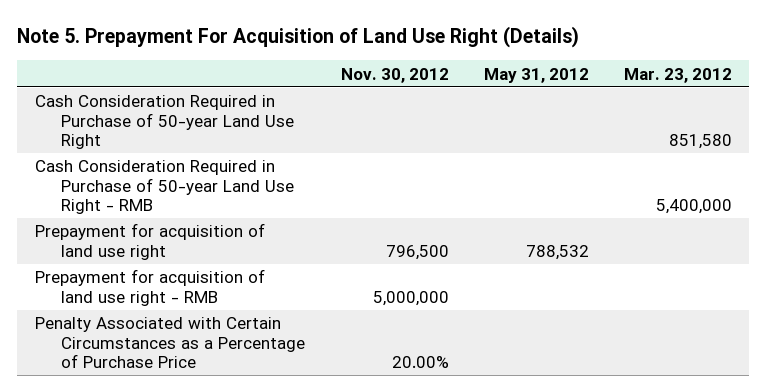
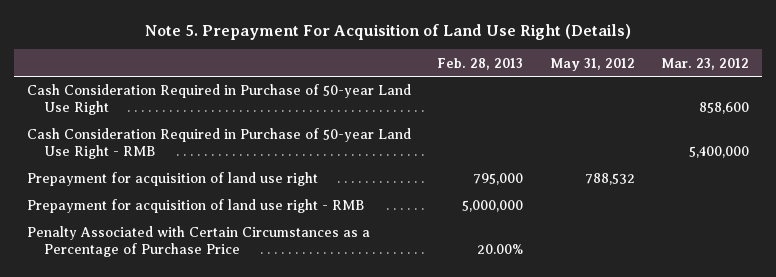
- | Nov. 30, 2012 | May 31, 2012 | Mar. 23, 2012
+ | Feb. 28, 2013 | May 31, 2012 | Mar. 23, 2012
- Cash Consideration Required in Purchase of 50-year Land Use Right | | | 851,580
+ Cash Consideration Required in Purchase of 50-year Land Use Right | | | 858,600

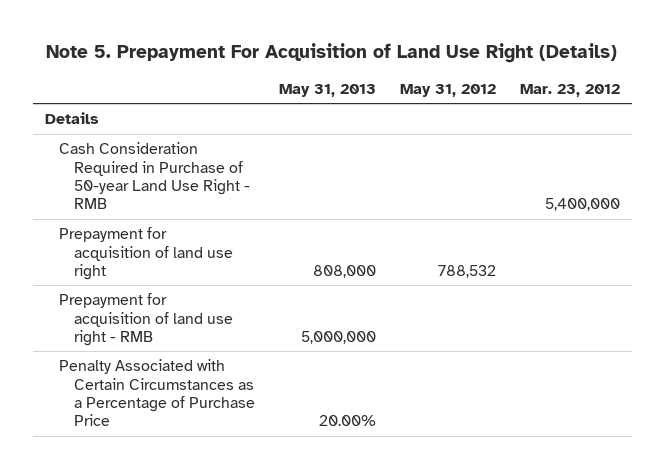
- | Feb. 28, 2013 | May 31, 2012 | Mar. 23, 2012
+ | May 31, 2013 | May 31, 2012 | Mar. 23, 2012
- Cash Consideration Required in Purchase of 50-year Land Use Right | | | 858,600
+ Details

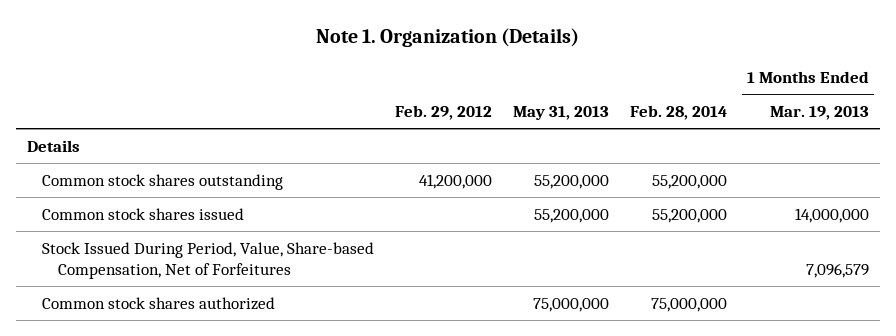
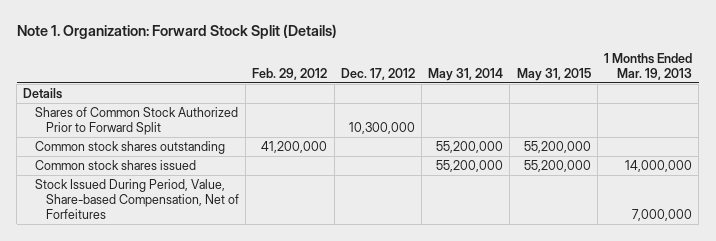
- Note 1. Organization (Details)
+ Note 1. Organization: Forward Stock Split (Details)
- | Feb. 29, 2012 | May 31, 2013 | Feb. 28, 2014 | 1 Months Ended Mar. 19, 2013
+ | Feb. 29, 2012 | Dec. 17, 2012 | May 31, 2014 | May 31, 2015 | 1 Months Ended Mar. 19, 2013
+ Shares of Common Stock Authorized Prior to Forward Split | | 10,300,000 | | |
- Stock Issued During Period, Value, Share-based Compensation, Net of Forfeitures | | | | 7,096,579
- Common stock shares authorized | | 75,000,000 | 75,000,000 |
+ Stock Issued During Period, Value, Share-based Compensation, Net of Forfeitures | | | | | 7,000,000

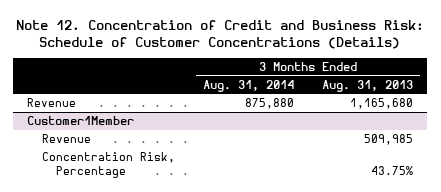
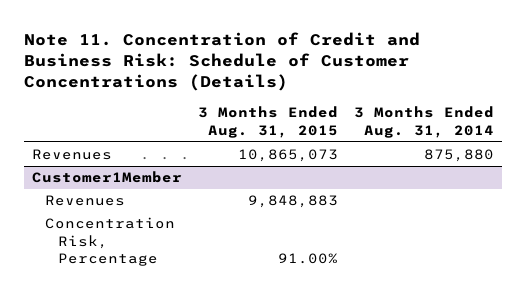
- Note 12. Concentration of Credit and Business Risk: Schedule of Customer Concentrations (Details)
+ Note 11. Concentration of Credit and Business Risk: Schedule of Customer Concentrations (Details)
- | 3 Months Ended Aug. 31, 2014 | 3 Months Ended Aug. 31, 2013
+ | 3 Months Ended Aug. 31, 2015 | 3 Months Ended Aug. 31, 2014
- Revenue | 875,880 | 1,165,680
+ Revenues | 10,865,073 | 875,880
@ Customer1Member
- Revenue | | 509,985
+ Revenues | 9,848,883 |

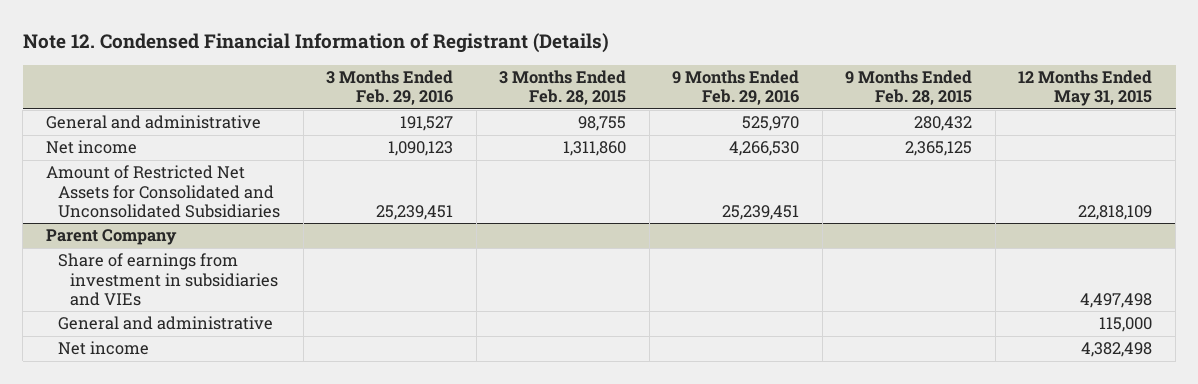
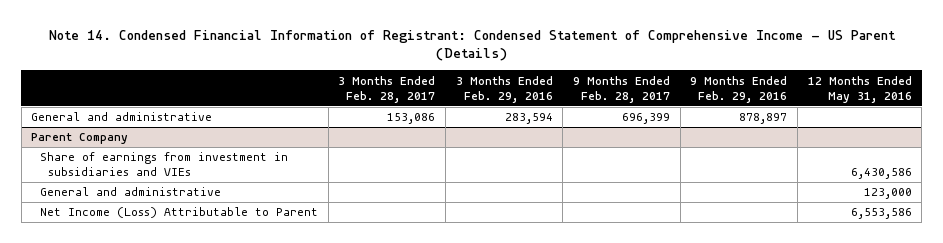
- Note 12. Condensed Financial Information of Registrant (Details)
+ Note 14. Condensed Financial Information of Registrant: Condensed Statement of Comprehensive Income - US Parent (Details)
- | 3 Months Ended Feb. 29, 2016 | 3 Months Ended Feb. 28, 2015 | 9 Months Ended Feb. 29, 2016 | 9 Months Ended Feb. 28, 2015 | 12 Months Ended May 31, 2015
+ | 3 Months Ended Feb. 28, 2017 | 3 Months Ended Feb. 29, 2016 | 9 Months Ended Feb. 28, 2017 | 9 Months Ended Feb. 29, 2016 | 12 Months Ended May 31, 2016
- General and administrative | 191,527 | 98,755 | 525,970 | 280,432 |
- Net income | 1,090,123 | 1,311,860 | 4,266,530 | 2,365,125 |
- Amount of Restricted Net Assets for Consolidated and Unconsolidated Subsidiaries | 25,239,451 | | 25,239,451 | | 22,818,109
+ General and administrative | 153,086 | 283,594 | 696,399 | 878,897 |
@ Parent Company
- Net income | | | | | 4,382,498
+ Net Income (Loss) Attributable to Parent | | | | | 6,553,586

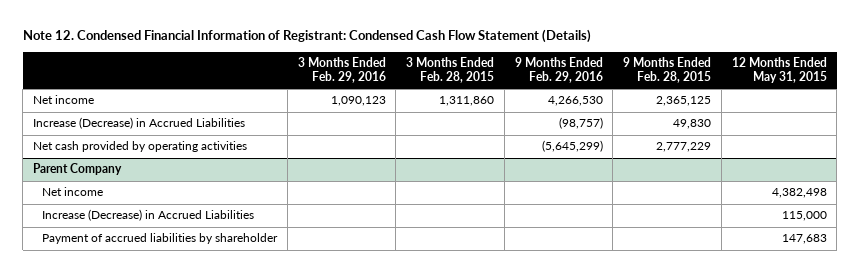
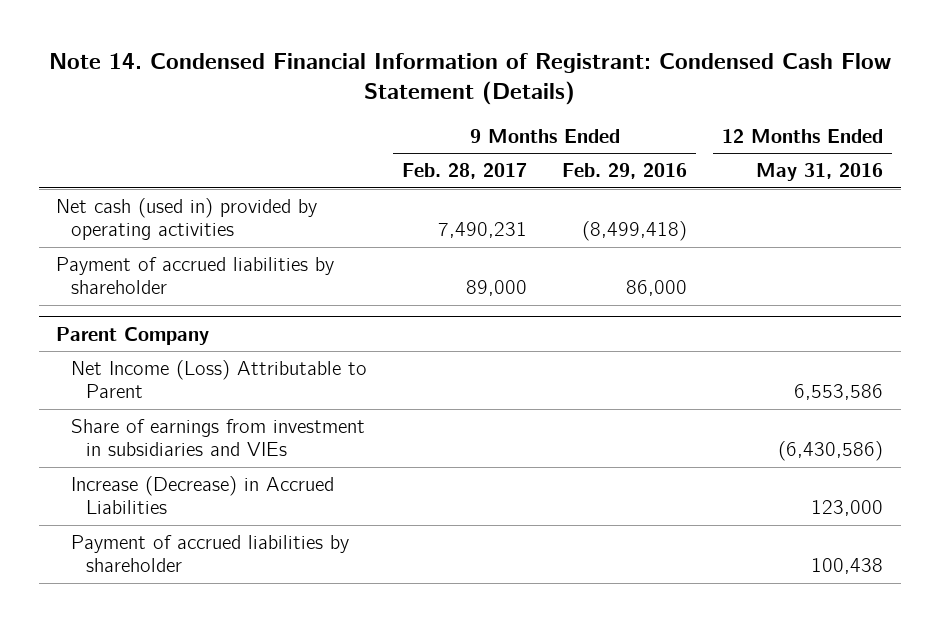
- Note 12. Condensed Financial Information of Registrant: Condensed Cash Flow Statement (Details)
+ Note 14. Condensed Financial Information of Registrant: Condensed Cash Flow Statement (Details)
- | 3 Months Ended Feb. 29, 2016 | 3 Months Ended Feb. 28, 2015 | 9 Months Ended Feb. 29, 2016 | 9 Months Ended Feb. 28, 2015 | 12 Months Ended May 31, 2015
+ | 9 Months Ended Feb. 28, 2017 | 9 Months Ended Feb. 29, 2016 | 12 Months Ended May 31, 2016
- Net income | 1,090,123 | 1,311,860 | 4,266,530 | 2,365,125 |
- Increase (Decrease) in Accrued Liabilities | | | (98,757) | 49,830 |
- Net cash provided by operating activities | | | (5,645,299) | 2,777,229 |
+ Net cash (used in) provided by operating activities | 7,490,231 | (8,499,418) |
+ Payment of accrued liabilities by shareholder | 89,000 | 86,000 |
@ Parent Company
- Net income | | | | | 4,382,498
+ Net Income (Loss) Attributable to Parent | | | 6,553,586
+ Share of earnings from investment in subsidiaries and VIEs | | | (6,430,586)

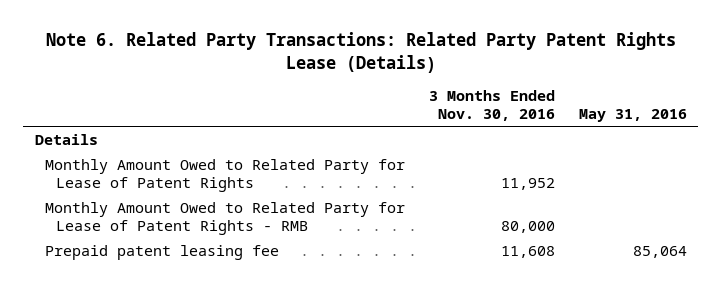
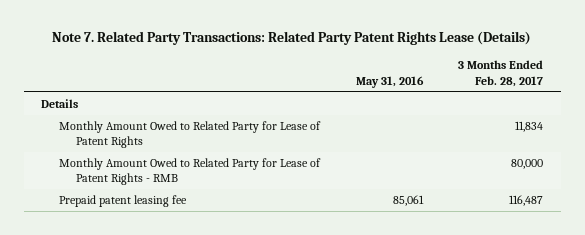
- Note 6. Related Party Transactions: Related Party Patent Rights Lease (Details)
+ Note 7. Related Party Transactions: Related Party Patent Rights Lease (Details)
- | 3 Months Ended Nov. 30, 2016 | May 31, 2016
+ | May 31, 2016 | 3 Months Ended Feb. 28, 2017
- Prepaid patent leasing fee | 11,608 | 85,064
+ Prepaid patent leasing fee | 85,061 | 116,487

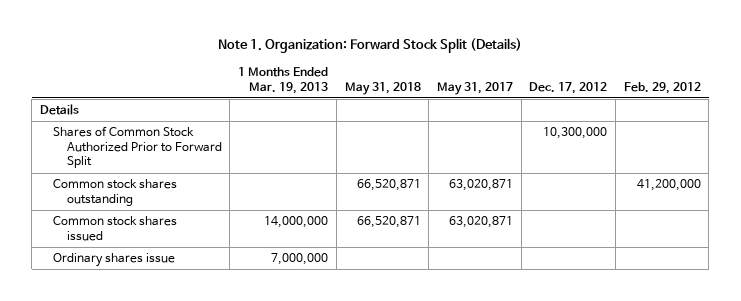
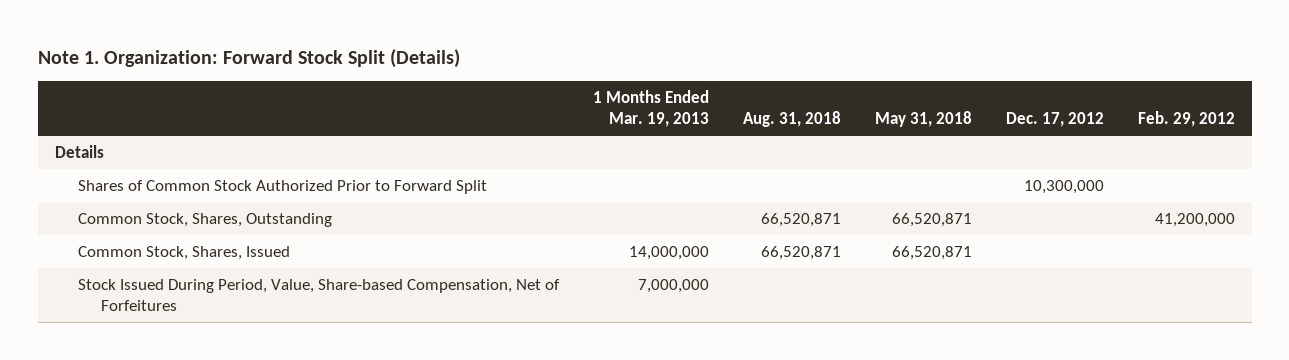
- | 1 Months Ended Mar. 19, 2013 | May 31, 2018 | May 31, 2017 | Dec. 17, 2012 | Feb. 29, 2012
+ | 1 Months Ended Mar. 19, 2013 | Aug. 31, 2018 | May 31, 2018 | Dec. 17, 2012 | Feb. 29, 2012
- Common stock shares outstanding | | 66,520,871 | 63,020,871 | | 41,200,000
- Common stock shares issued | 14,000,000 | 66,520,871 | 63,020,871 | |
- Ordinary shares issue | 7,000,000 | | | |
+ Common Stock, Shares, Outstanding | | 66,520,871 | 66,520,871 | | 41,200,000
+ Common Stock, Shares, Issued | 14,000,000 | 66,520,871 | 66,520,871 | |
+ Stock Issued During Period, Value, Share-based Compensation, Net of Forfeitures | 7,000,000 | | | |

